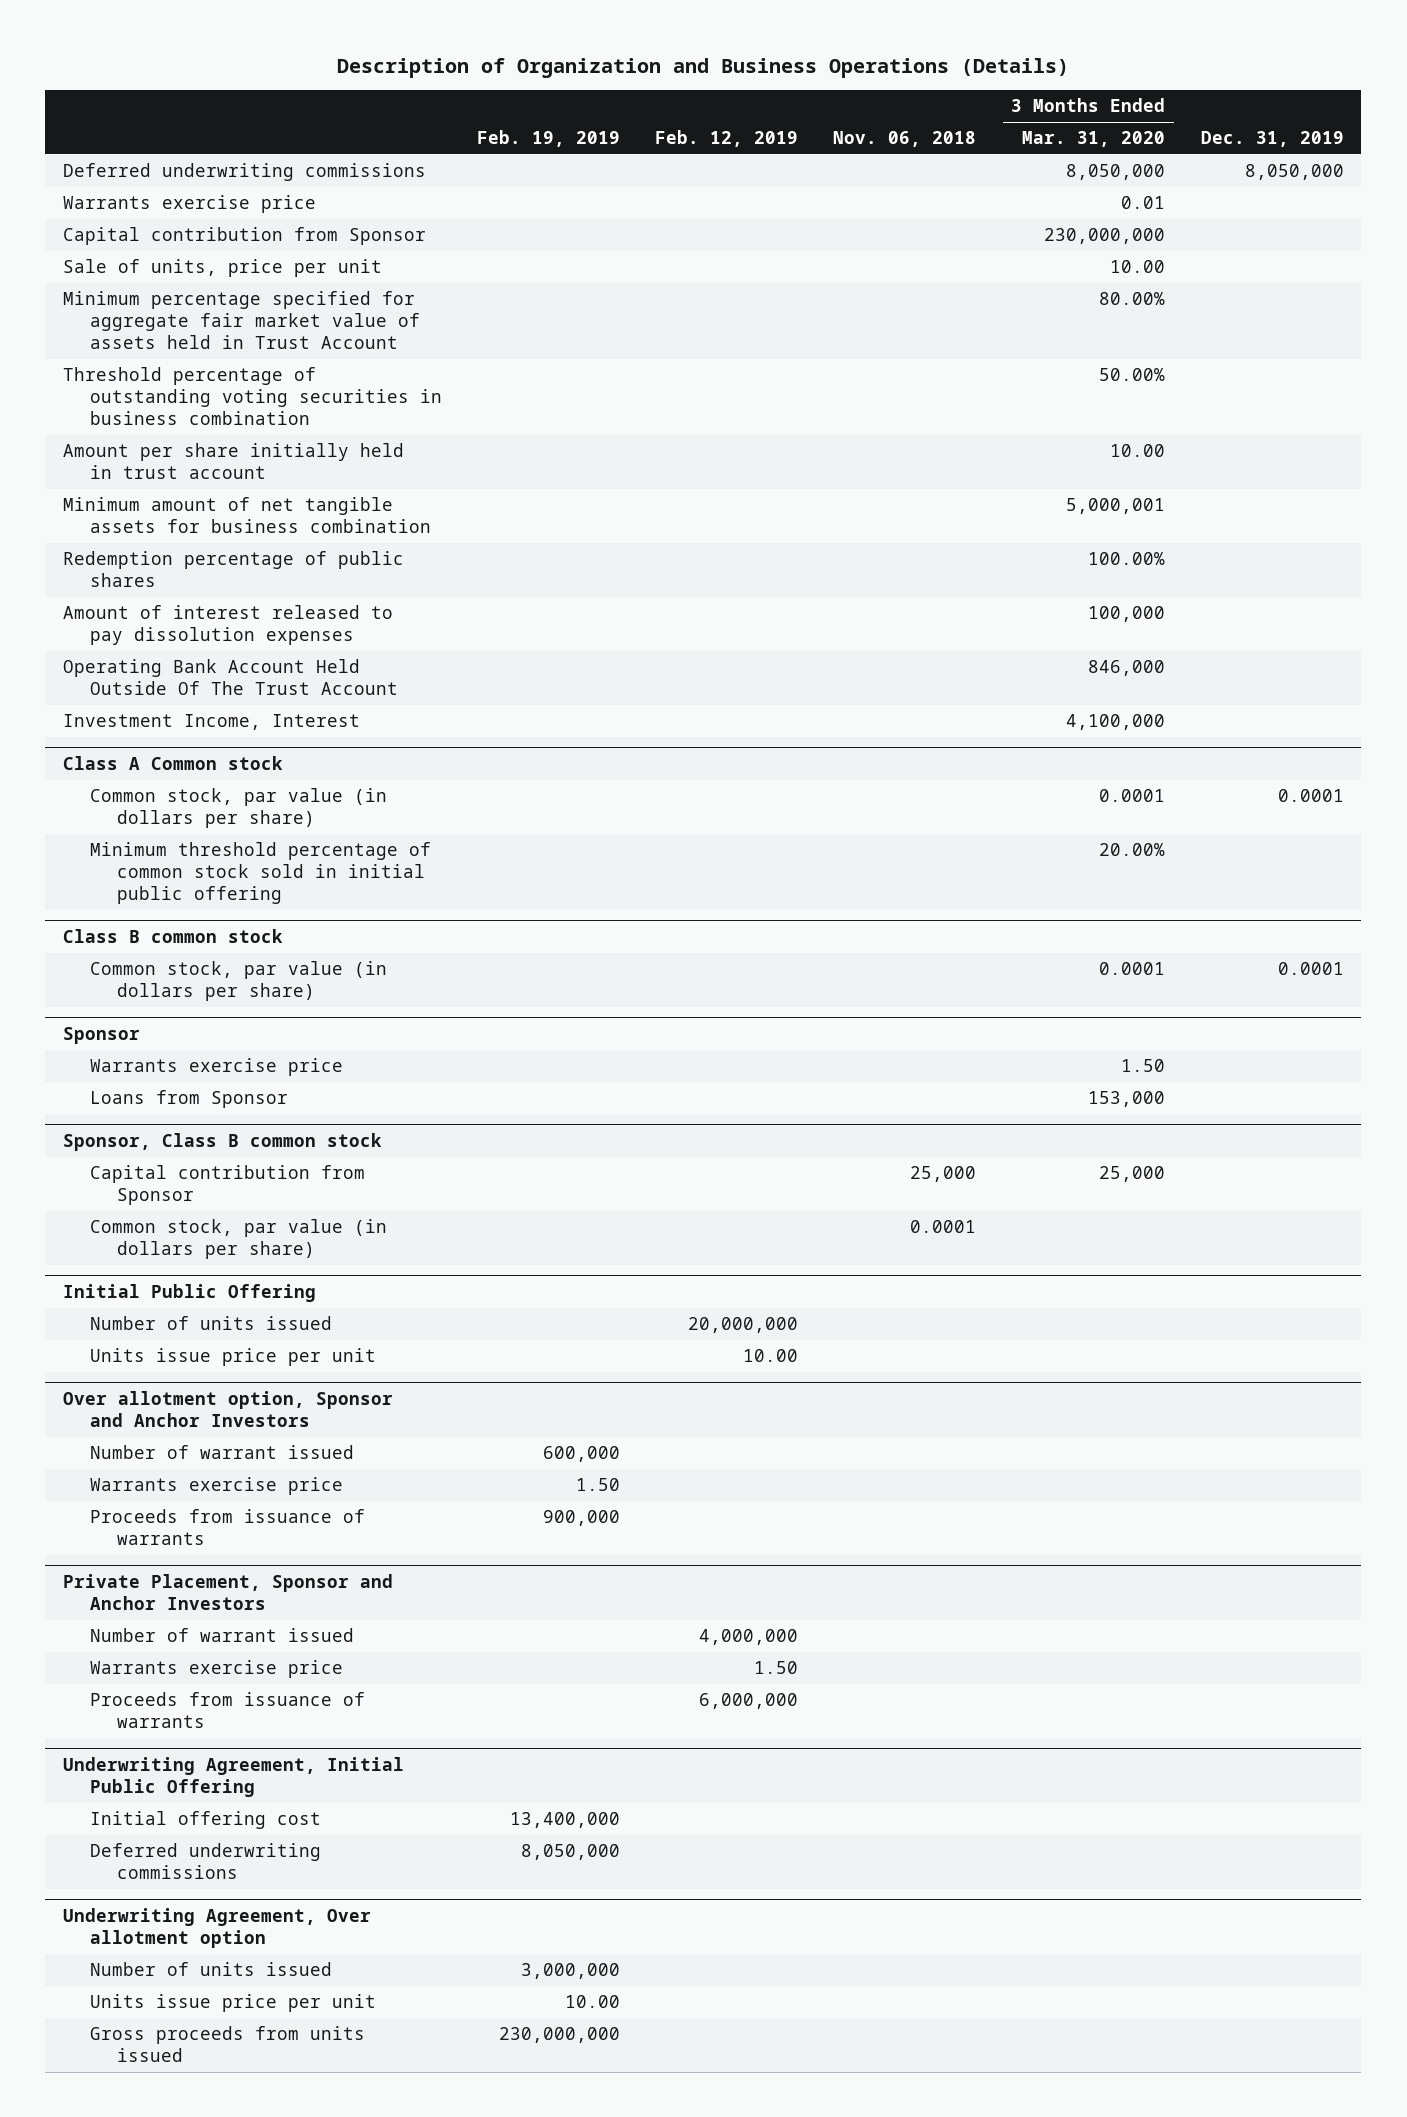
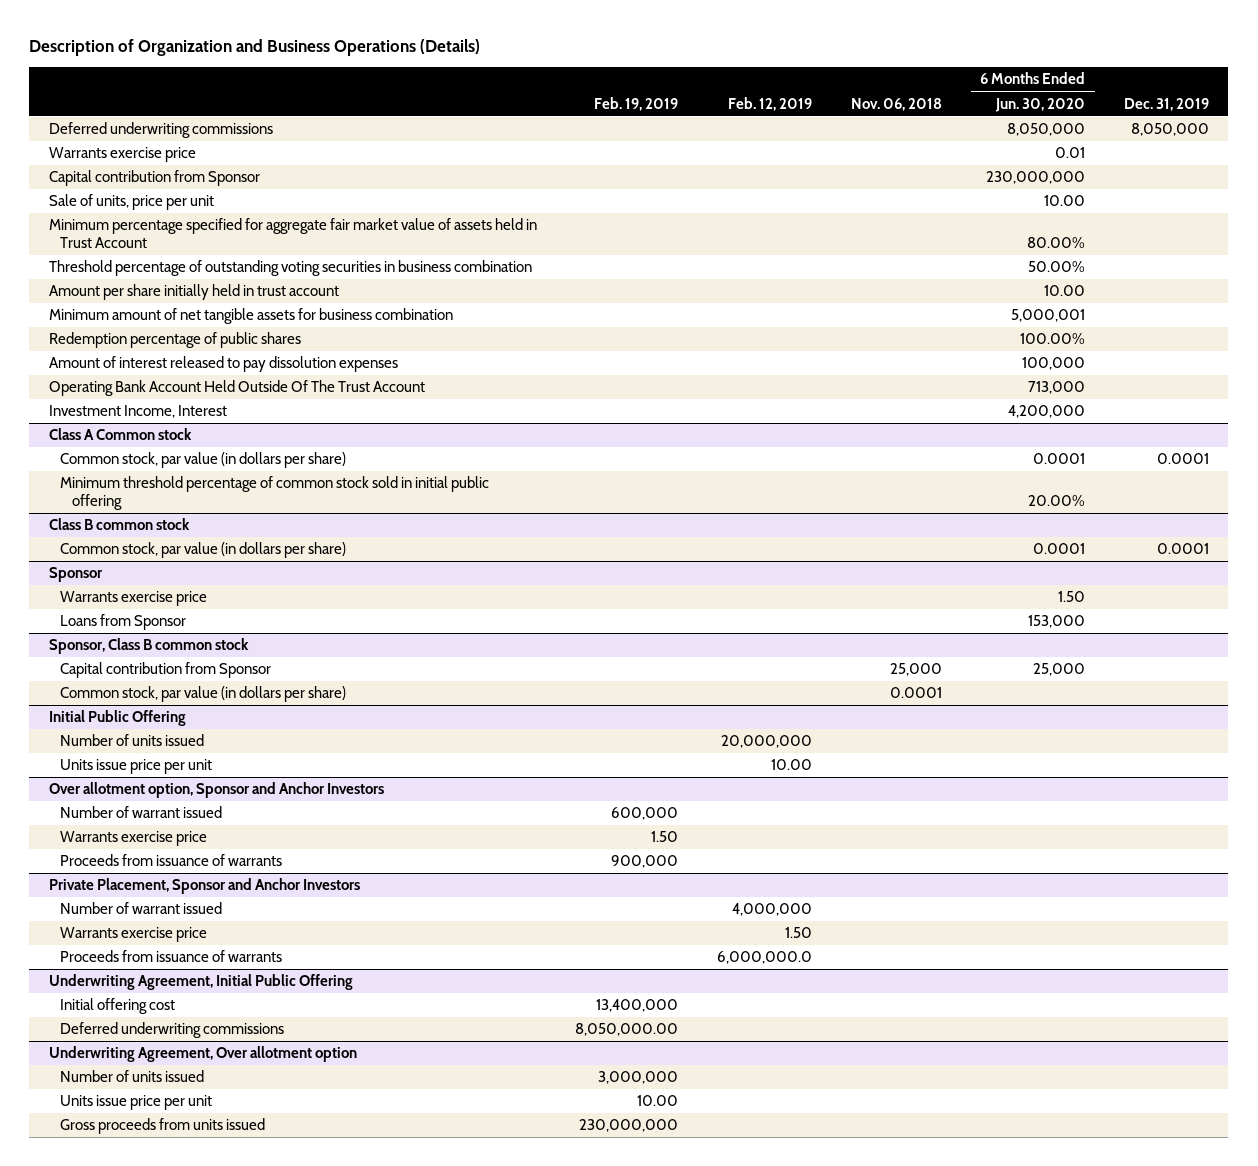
- | Feb. 19, 2019 | Feb. 12, 2019 | Nov. 06, 2018 | 3 Months Ended Mar. 31, 2020 | Dec. 31, 2019
+ | Feb. 19, 2019 | Feb. 12, 2019 | Nov. 06, 2018 | 6 Months Ended Jun. 30, 2020 | Dec. 31, 2019
@ Private Placement, Sponsor and Anchor Investors
- Proceeds from issuance of warrants | | 6,000,000 | | |
+ Proceeds from issuance of warrants | | 6,000,000.0 | | |
@ Underwriting Agreement, Initial Public Offering
- Deferred underwriting commissions | 8,050,000 | | | |
+ Deferred underwriting commissions | 8,050,000.00 | | | |

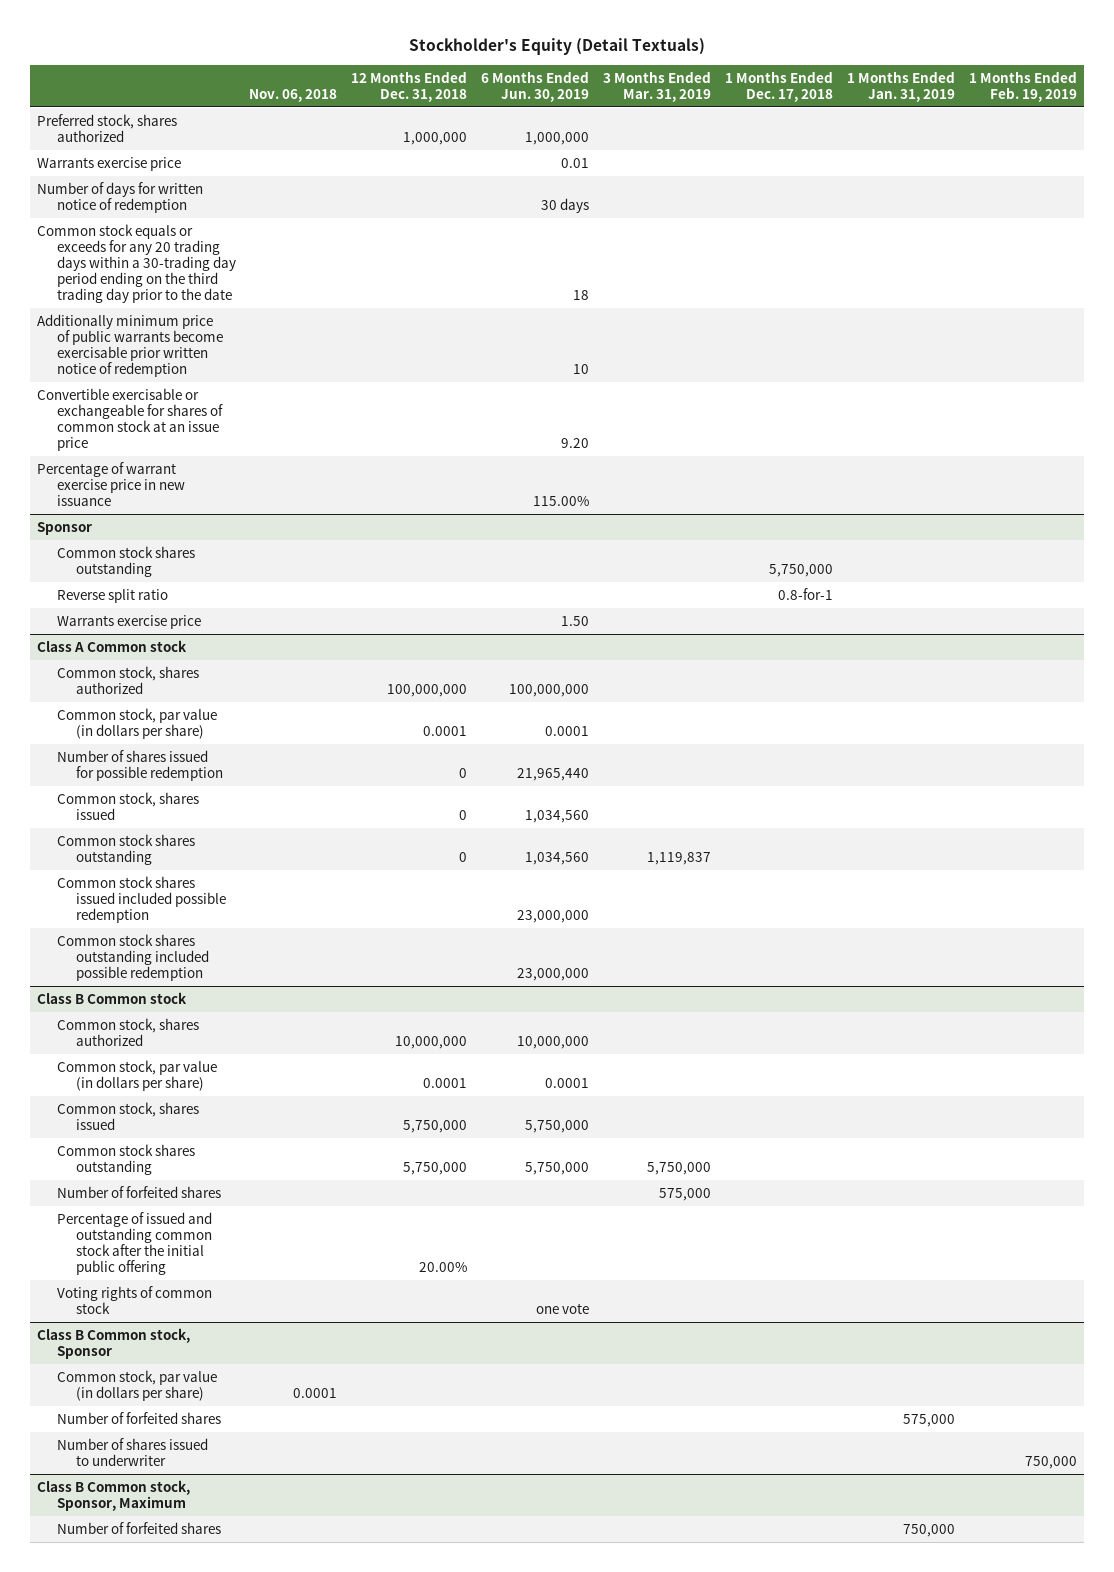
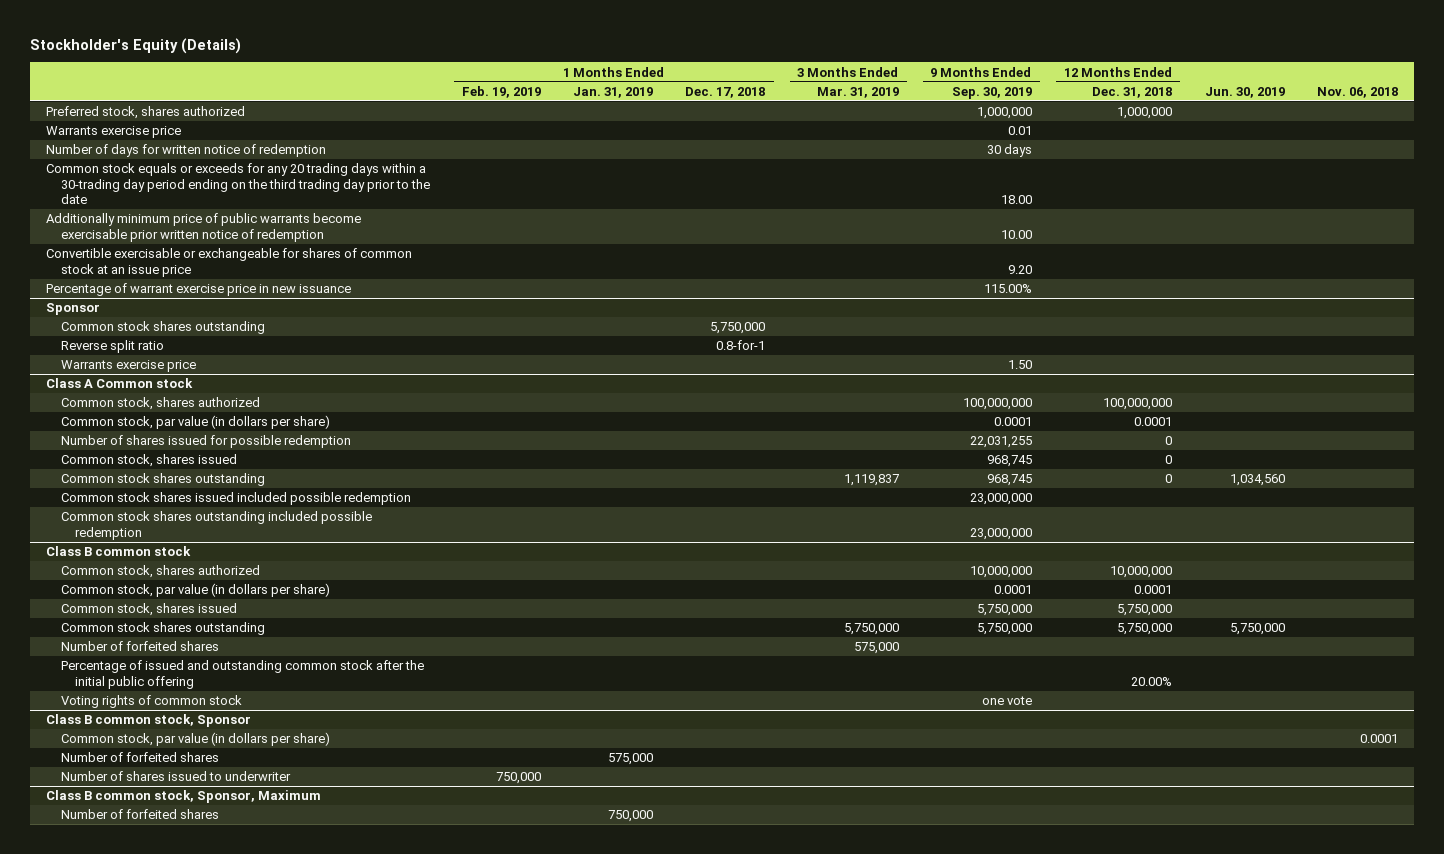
- Stockholder's Equity (Detail Textuals)
+ Stockholder's Equity (Details)
- | Nov. 06, 2018 | 12 Months Ended Dec. 31, 2018 | 6 Months Ended Jun. 30, 2019 | 3 Months Ended Mar. 31, 2019 | 1 Months Ended Dec. 17, 2018 | 1 Months Ended Jan. 31, 2019 | 1 Months Ended Feb. 19, 2019
+ | 1 Months Ended Feb. 19, 2019 | 1 Months Ended Jan. 31, 2019 | 1 Months Ended Dec. 17, 2018 | 3 Months Ended Mar. 31, 2019 | 9 Months Ended Sep. 30, 2019 | 12 Months Ended Dec. 31, 2018 | Jun. 30, 2019 | Nov. 06, 2018
- Class B Common stock
+ Class B common stock
- Class B Common stock, Sponsor
+ Class B common stock, Sponsor
- Class B Common stock, Sponsor, Maximum
+ Class B common stock, Sponsor, Maximum

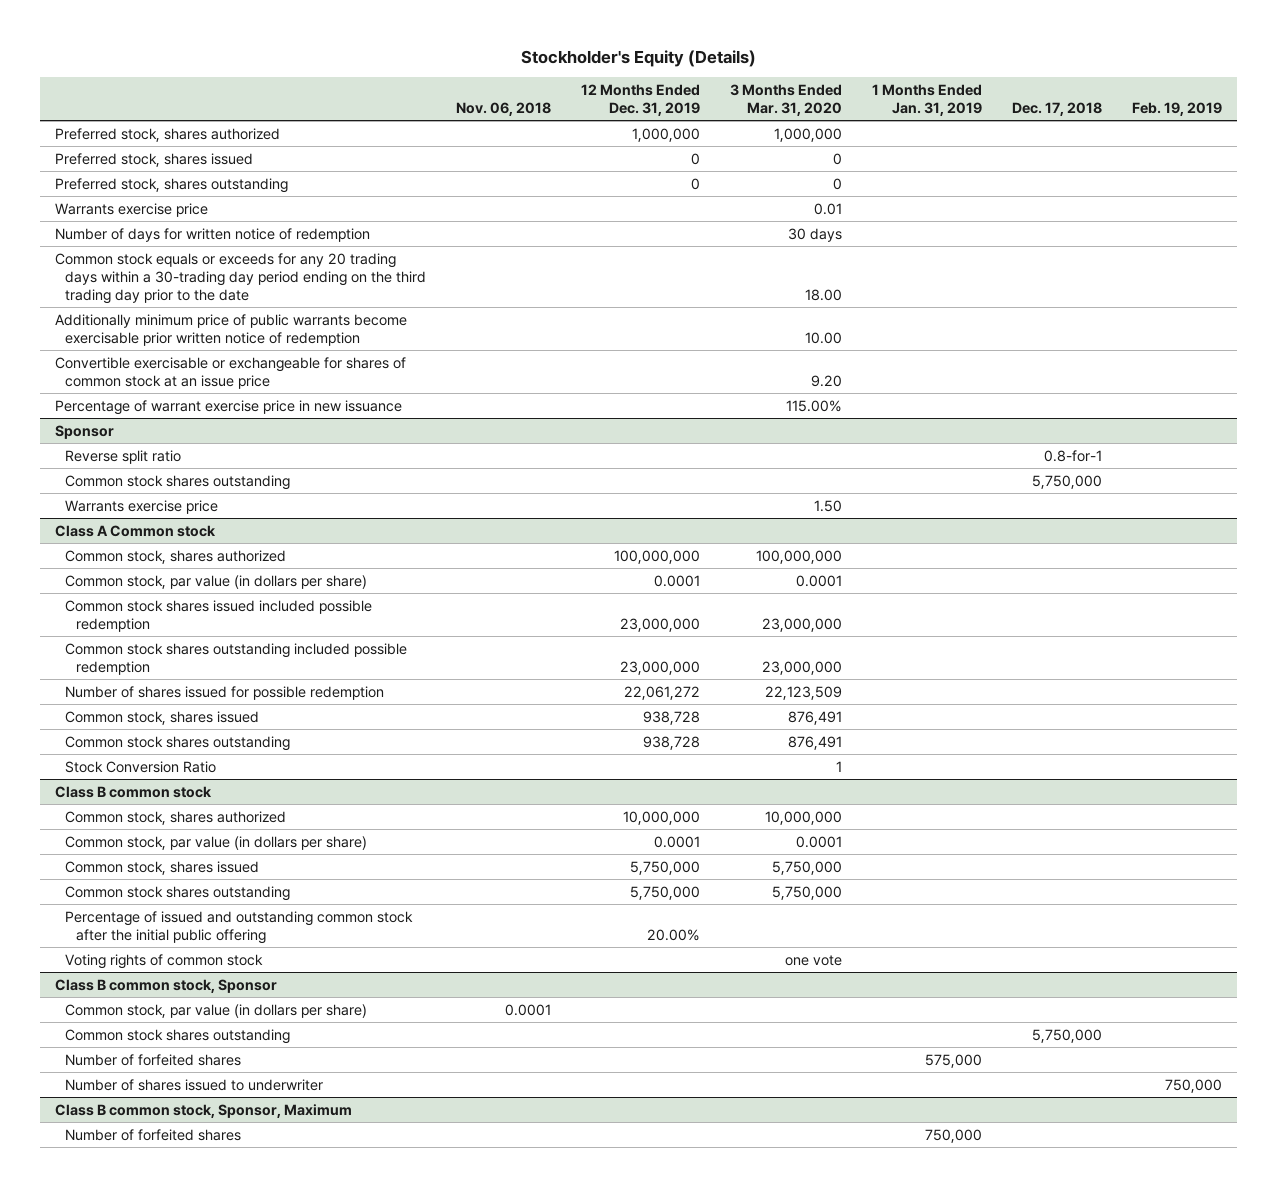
- | 1 Months Ended Feb. 19, 2019 | 1 Months Ended Jan. 31, 2019 | 1 Months Ended Dec. 17, 2018 | 3 Months Ended Mar. 31, 2019 | 9 Months Ended Sep. 30, 2019 | 12 Months Ended Dec. 31, 2018 | Jun. 30, 2019 | Nov. 06, 2018
+ | Nov. 06, 2018 | 12 Months Ended Dec. 31, 2019 | 3 Months Ended Mar. 31, 2020 | 1 Months Ended Jan. 31, 2019 | Dec. 17, 2018 | Feb. 19, 2019
+ Preferred stock, shares issued | | 0 | 0 | | |
+ Preferred stock, shares outstanding | | 0 | 0 | | |
@ Sponsor
moved down: Common stock shares outstanding | | | | | 5,750,000 |
@ Class A Common stock
moved up: Common stock shares issued included possible redemption | | 23,000,000 | 23,000,000 | | |
moved up: Common stock shares outstanding included possible redemption | | 23,000,000 | 23,000,000 | | |
+ Stock Conversion Ratio | | | 1 | | |
@ Class B common stock
- Number of forfeited shares | | | | 575,000 | | | |
@ Class B common stock, Sponsor
+ Common stock shares outstanding | | | | | 5,750,000 |

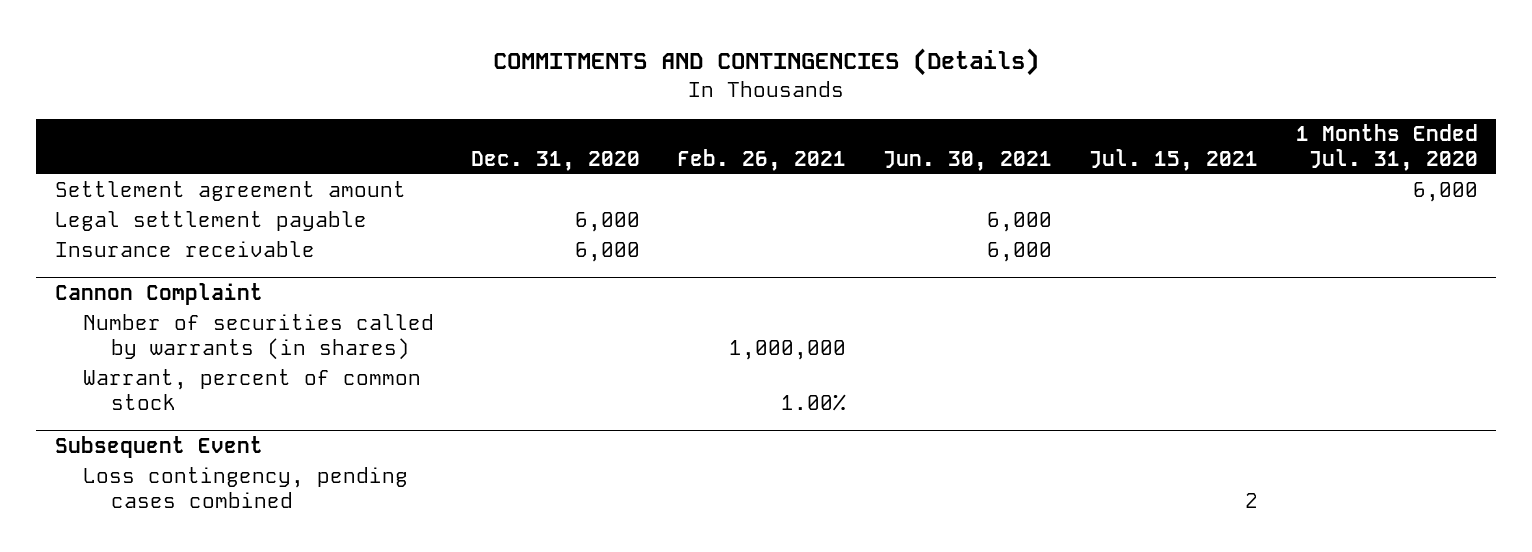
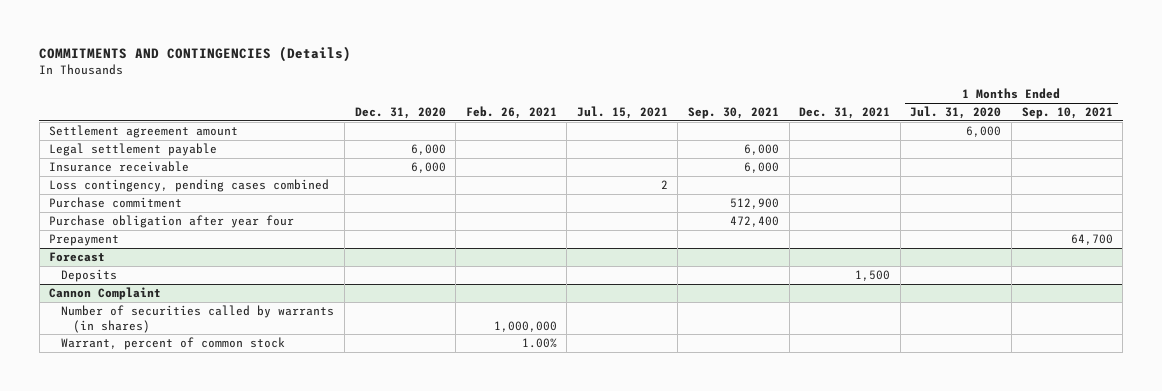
- | Dec. 31, 2020 | Feb. 26, 2021 | Jun. 30, 2021 | Jul. 15, 2021 | 1 Months Ended Jul. 31, 2020
+ | Dec. 31, 2020 | Feb. 26, 2021 | Jul. 15, 2021 | Sep. 30, 2021 | Dec. 31, 2021 | 1 Months Ended Jul. 31, 2020 | 1 Months Ended Sep. 10, 2021
+ Loss contingency, pending cases combined | | | 2 | | | |
+ Purchase commitment | | | | 512,900 | | |
+ Purchase obligation after year four | | | | 472,400 | | |
+ Prepayment | | | | | | | 64,700
+ Forecast
+ Deposits | | | | | 1,500 | |
- Subsequent Event
- Loss contingency, pending cases combined | | | | 2 |

